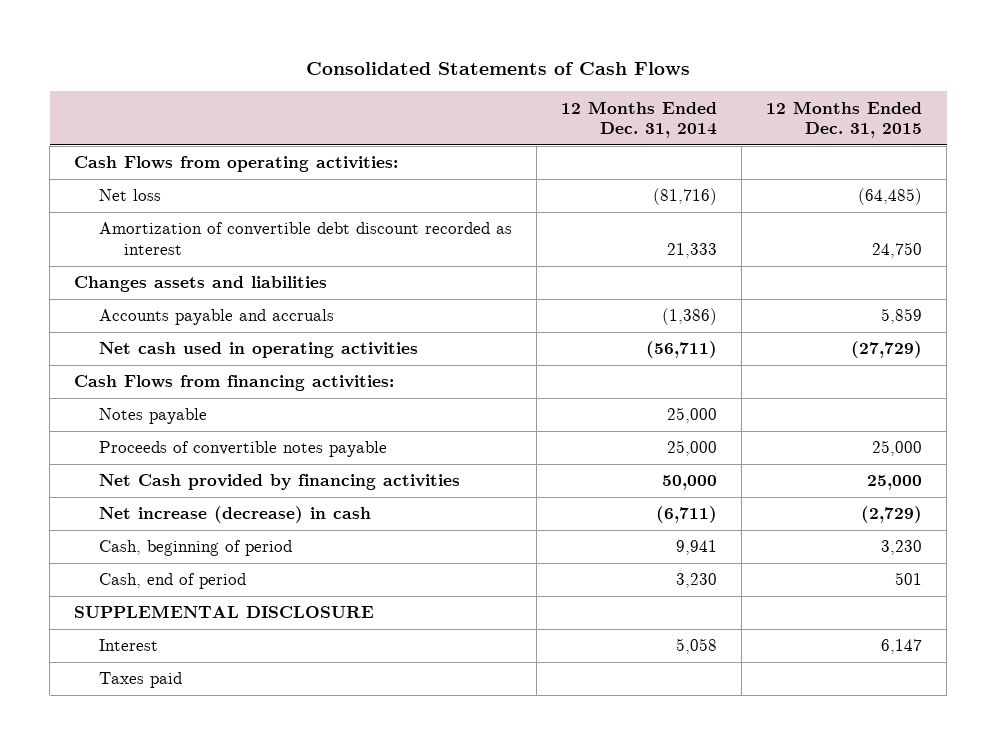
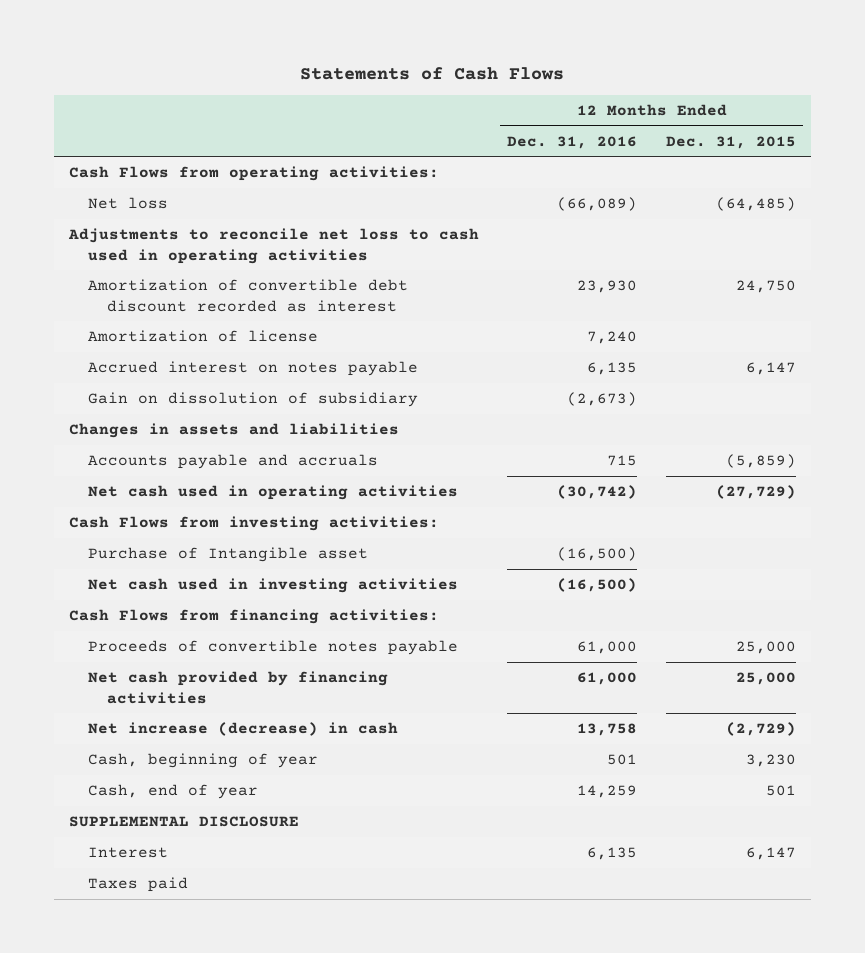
- Consolidated Statements of Cash Flows
+ Statements of Cash Flows
- | 12 Months Ended Dec. 31, 2014 | 12 Months Ended Dec. 31, 2015
+ | 12 Months Ended Dec. 31, 2016 | 12 Months Ended Dec. 31, 2015
+ Adjustments to reconcile net loss to cash used in operating activities
- Changes assets and liabilities
- Accounts payable and accruals | (1,386) | 5,859
+ Amortization of license | 7,240 |
+ Accrued interest on notes payable | 6,135 | 6,147
+ Gain on dissolution of subsidiary | (2,673) |
+ Changes in assets and liabilities
+ Accounts payable and accruals | 715 | (5,859)
+ Cash Flows from investing activities:
+ Purchase of Intangible asset | (16,500) |
+ Net cash used in investing activities | (16,500) |
- Notes payable | 25,000 |
- Net Cash provided by financing activities | 50,000 | 25,000
+ Net cash provided by financing activities | 61,000 | 25,000
- Cash, beginning of period | 9,941 | 3,230
- Cash, end of period | 3,230 | 501
+ Cash, beginning of year | 501 | 3,230
+ Cash, end of year | 14,259 | 501

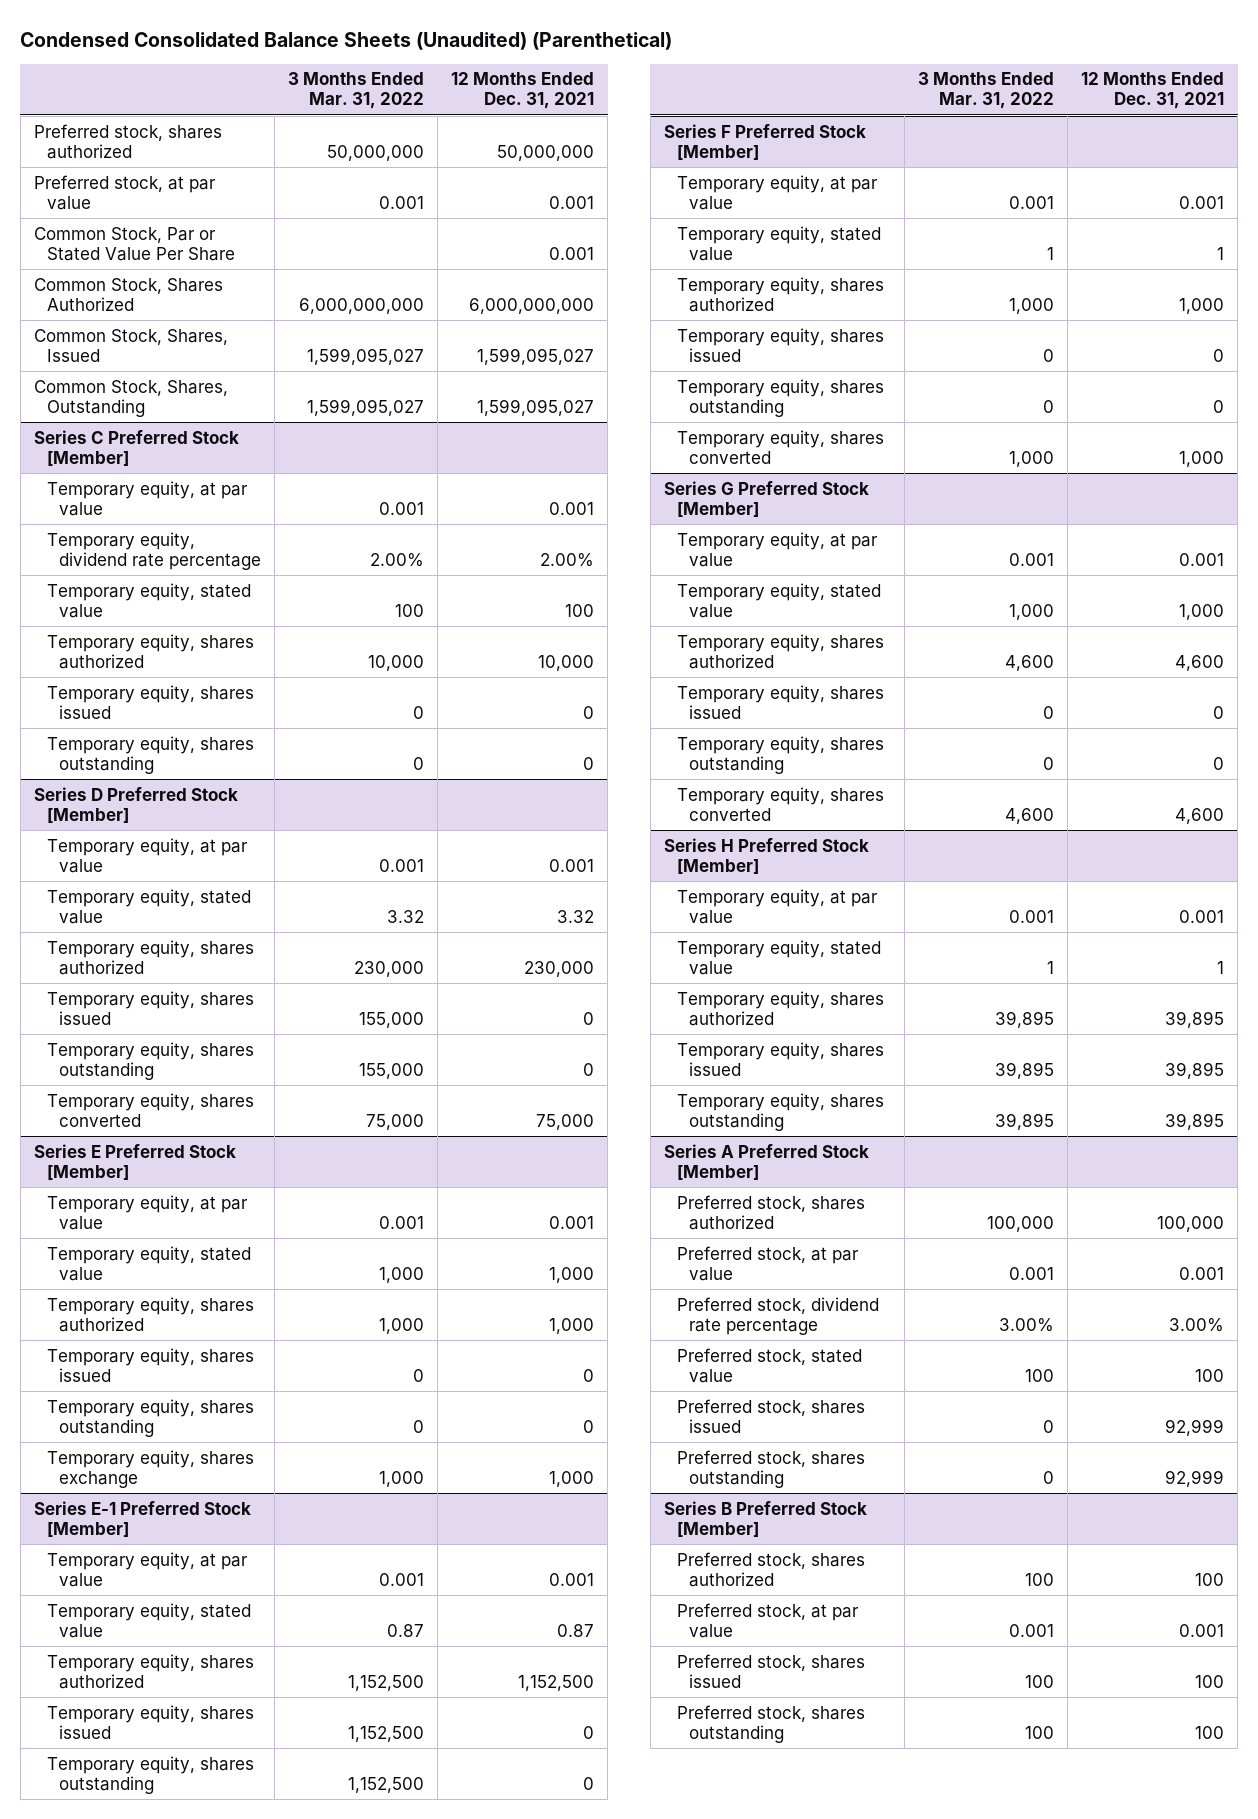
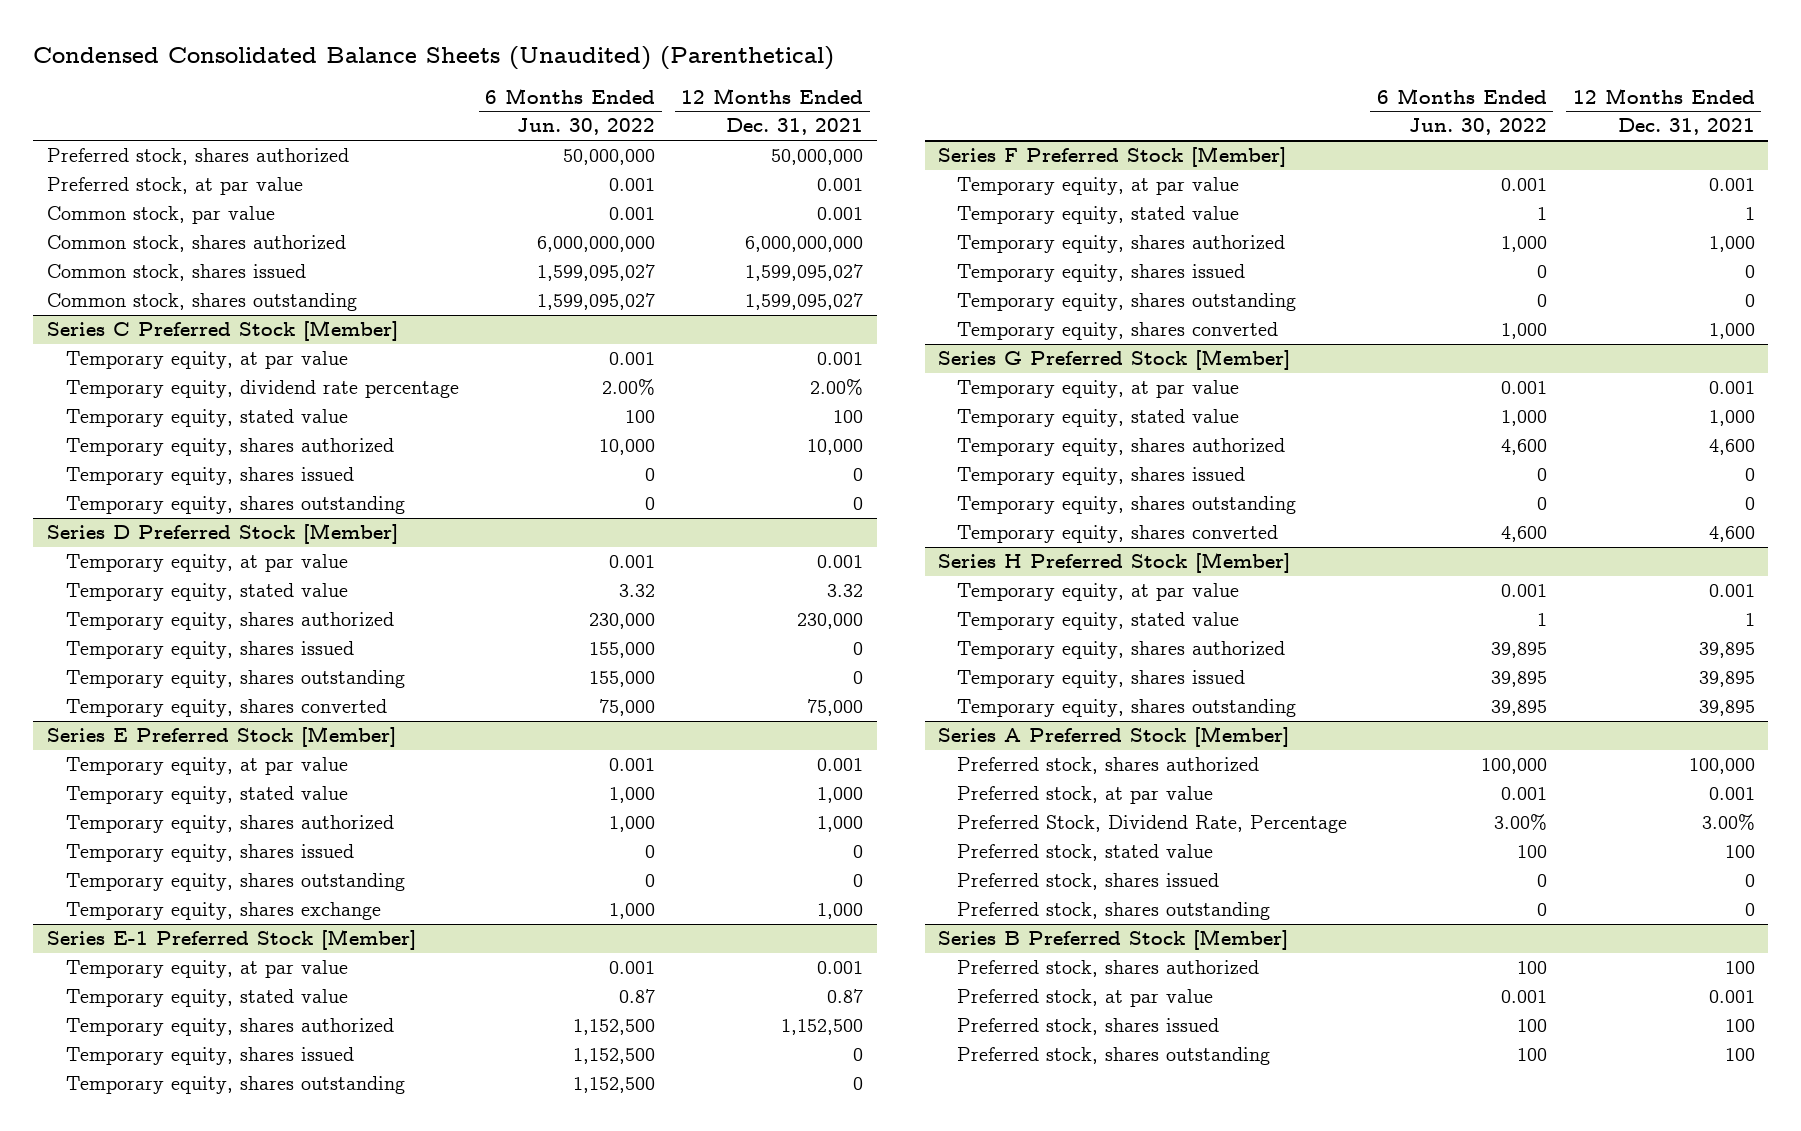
- | 3 Months Ended Mar. 31, 2022 | 12 Months Ended Dec. 31, 2021
+ | 6 Months Ended Jun. 30, 2022 | 12 Months Ended Dec. 31, 2021
- Common Stock, Par or Stated Value Per Share | | 0.001
- Common Stock, Shares Authorized | 6,000,000,000 | 6,000,000,000
- Common Stock, Shares, Issued | 1,599,095,027 | 1,599,095,027
- Common Stock, Shares, Outstanding | 1,599,095,027 | 1,599,095,027
+ Common stock, par value | 0.001 | 0.001
+ Common stock, shares authorized | 6,000,000,000 | 6,000,000,000
+ Common stock, shares issued | 1,599,095,027 | 1,599,095,027
+ Common stock, shares outstanding | 1,599,095,027 | 1,599,095,027
@ Series A Preferred Stock [Member]
- Preferred stock, dividend rate percentage | 3.00% | 3.00%
+ Preferred Stock, Dividend Rate, Percentage | 3.00% | 3.00%
- Preferred stock, shares issued | 0 | 92,999
- Preferred stock, shares outstanding | 0 | 92,999
+ Preferred stock, shares issued | 0 | 0
+ Preferred stock, shares outstanding | 0 | 0

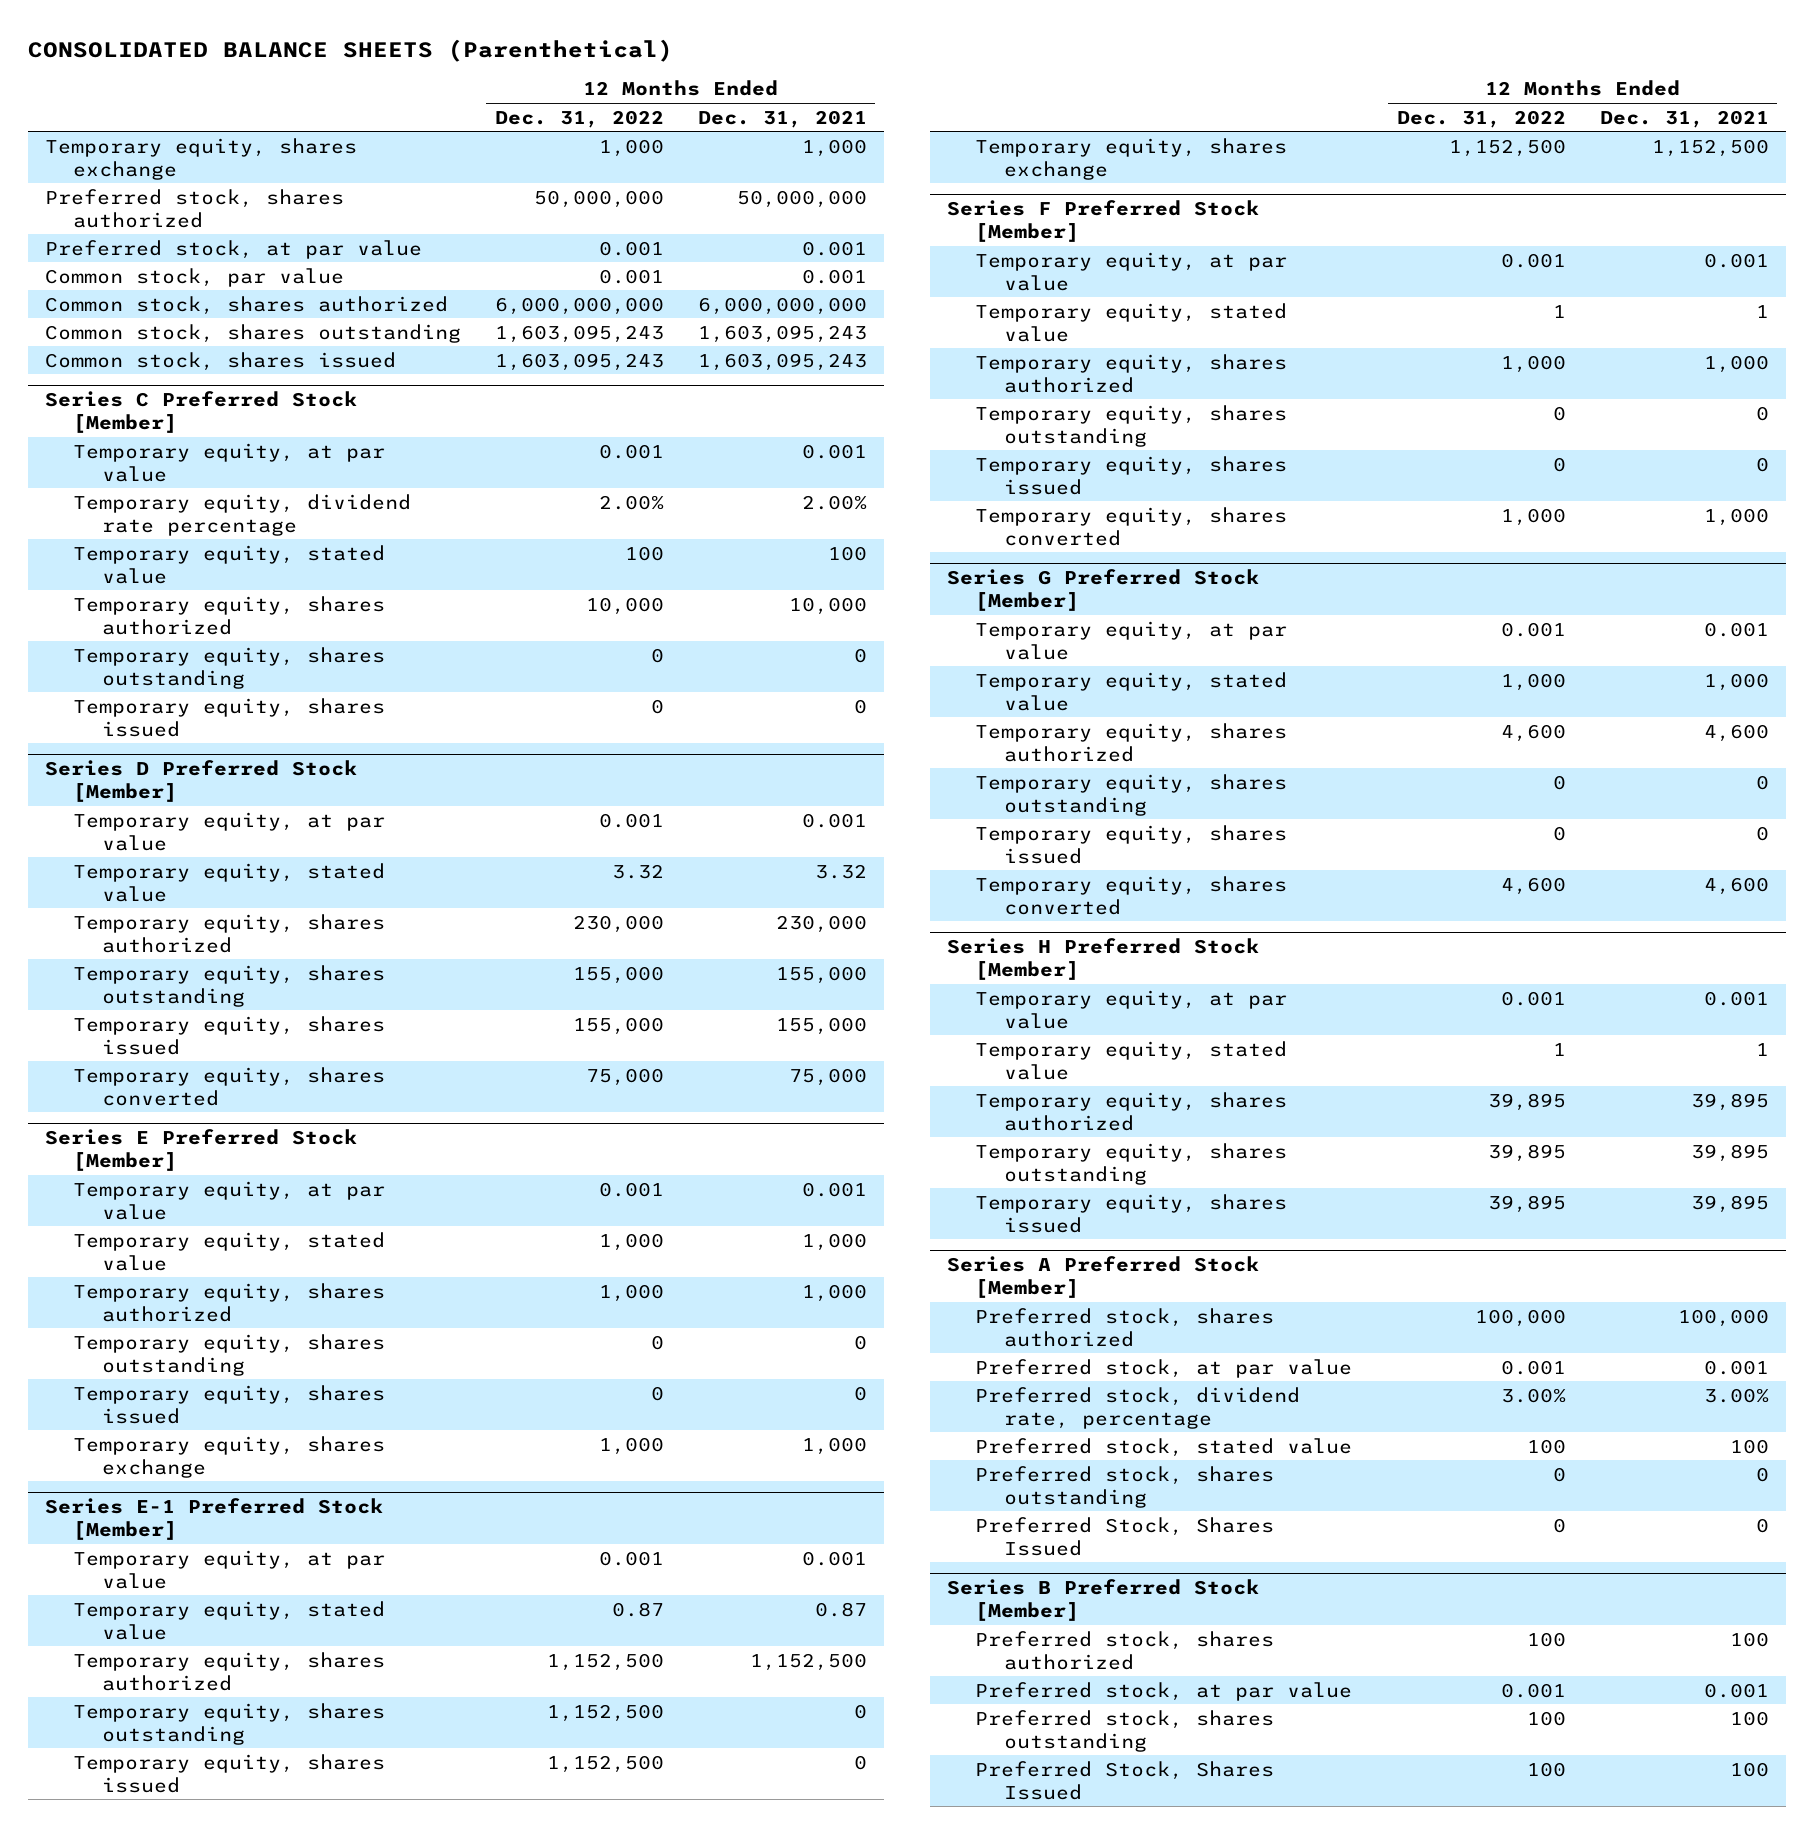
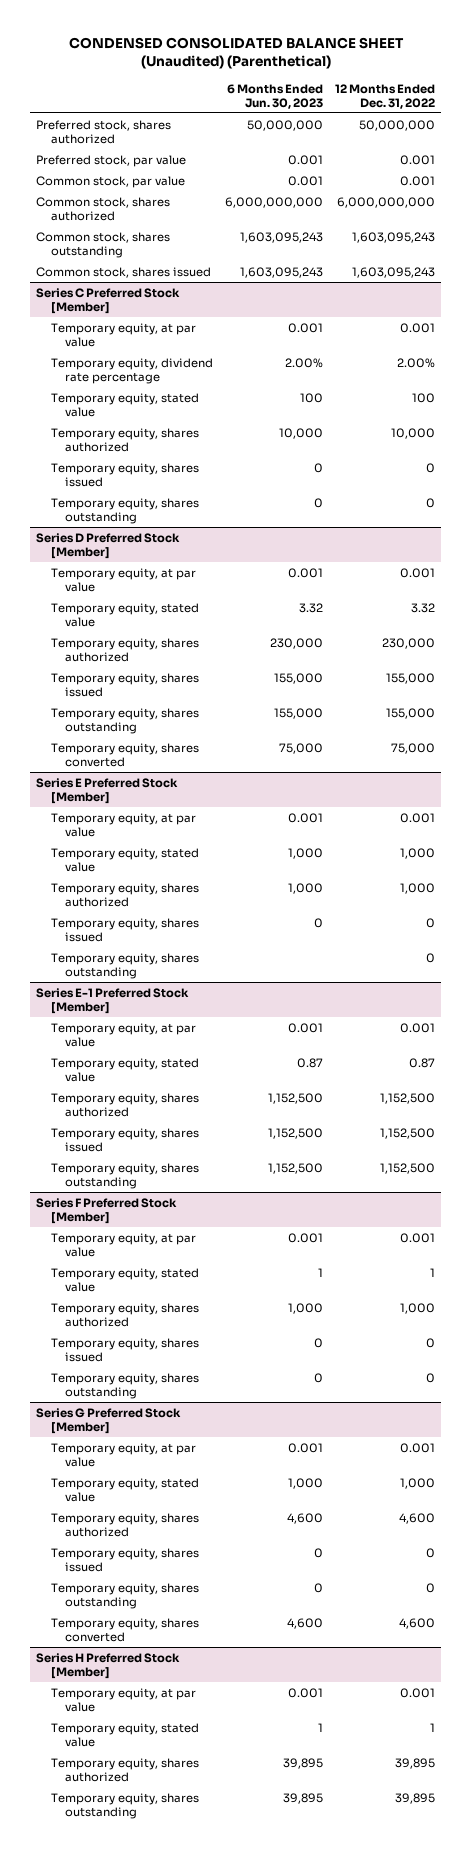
- CONSOLIDATED BALANCE SHEETS (Parenthetical)
+ CONDENSED CONSOLIDATED BALANCE SHEET (Unaudited) (Parenthetical)
- | 12 Months Ended Dec. 31, 2022 | 12 Months Ended Dec. 31, 2021
+ | 6 Months Ended Jun. 30, 2023 | 12 Months Ended Dec. 31, 2022
- Temporary equity, shares exchange | 1,000 | 1,000
- Preferred stock, at par value | 0.001 | 0.001
+ Preferred stock, par value | 0.001 | 0.001
@ Series C Preferred Stock [Member]
moved down: Temporary equity, shares outstanding | 0 | 0
@ Series D Preferred Stock [Member]
moved down: Temporary equity, shares outstanding | 155,000 | 155,000
@ Series E Preferred Stock [Member]
- Temporary equity, shares exchange | 1,000 | 1,000
moved down: Temporary equity, shares outstanding | | 0
@ Series E-1 Preferred Stock [Member]
- Temporary equity, shares exchange | 1,152,500 | 1,152,500
moved down: Temporary equity, shares outstanding | 1,152,500 | 1,152,500
@ Series F Preferred Stock [Member]
- Temporary equity, shares converted | 1,000 | 1,000
moved down: Temporary equity, shares outstanding | 0 | 0
@ Series G Preferred Stock [Member]
moved down: Temporary equity, shares outstanding | 0 | 0
@ Series H Preferred Stock [Member]
- Temporary equity, shares issued | 39,895 | 39,895
- Series A Preferred Stock [Member]
- Preferred stock, shares authorized | 100,000 | 100,000
- Preferred stock, at par value | 0.001 | 0.001
- Preferred stock, dividend rate, percentage | 3.00% | 3.00%
- Preferred stock, stated value | 100 | 100
- Preferred stock, shares outstanding | 0 | 0
- Preferred Stock, Shares Issued | 0 | 0
- Series B Preferred Stock [Member]
- Preferred stock, shares authorized | 100 | 100
- Preferred stock, at par value | 0.001 | 0.001
- Preferred stock, shares outstanding | 100 | 100
- Preferred Stock, Shares Issued | 100 | 100

